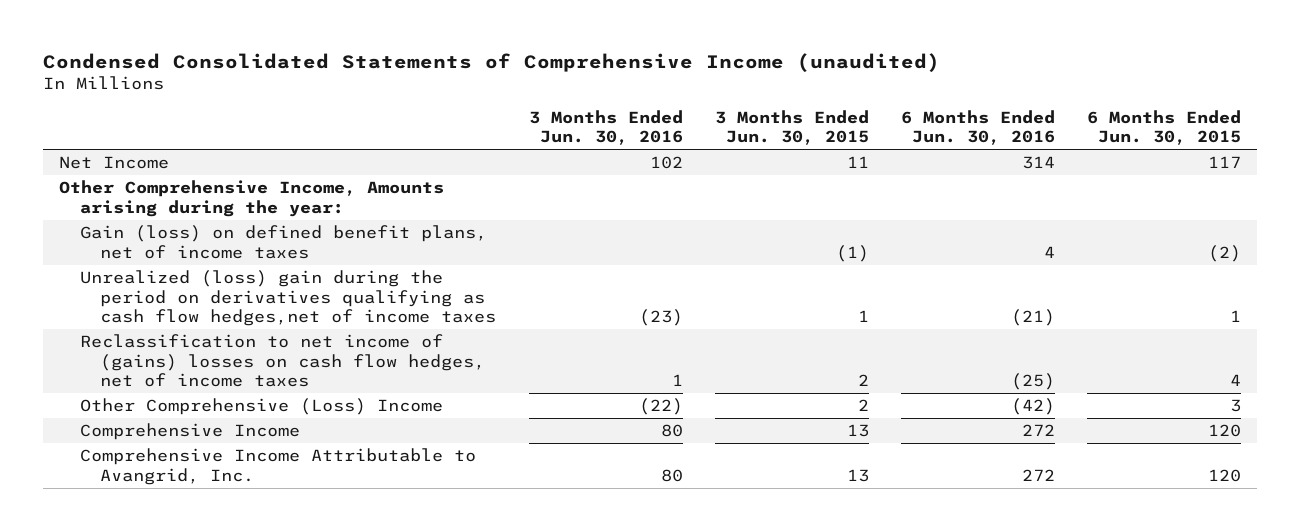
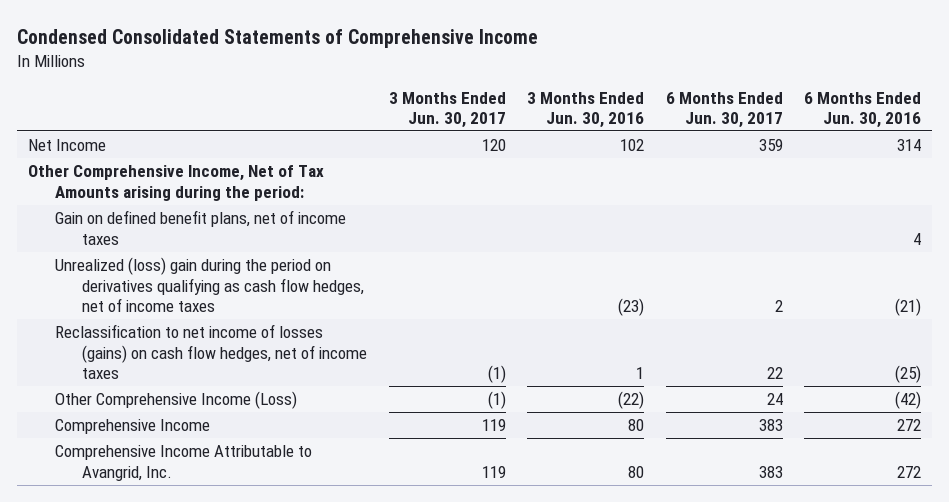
- Condensed Consolidated Statements of Comprehensive Income (unaudited)
+ Condensed Consolidated Statements of Comprehensive Income
- | 3 Months Ended Jun. 30, 2016 | 3 Months Ended Jun. 30, 2015 | 6 Months Ended Jun. 30, 2016 | 6 Months Ended Jun. 30, 2015
+ | 3 Months Ended Jun. 30, 2017 | 3 Months Ended Jun. 30, 2016 | 6 Months Ended Jun. 30, 2017 | 6 Months Ended Jun. 30, 2016
- Other Comprehensive Income, Amounts arising during the year:
- Gain (loss) on defined benefit plans, net of income taxes | | (1) | 4 | (2)
- Unrealized (loss) gain during the period on derivatives qualifying as cash flow hedges,net of income taxes | (23) | 1 | (21) | 1
- Reclassification to net income of (gains) losses on cash flow hedges, net of income taxes | 1 | 2 | (25) | 4
- Other Comprehensive (Loss) Income | (22) | 2 | (42) | 3
+ Other Comprehensive Income, Net of Tax Amounts arising during the period:
+ Gain on defined benefit plans, net of income taxes | | | | 4
+ Unrealized (loss) gain during the period on derivatives qualifying as cash flow hedges, net of income taxes | | (23) | 2 | (21)
+ Reclassification to net income of losses (gains) on cash flow hedges, net of income taxes | (1) | 1 | 22 | (25)
+ Other Comprehensive Income (Loss) | (1) | (22) | 24 | (42)

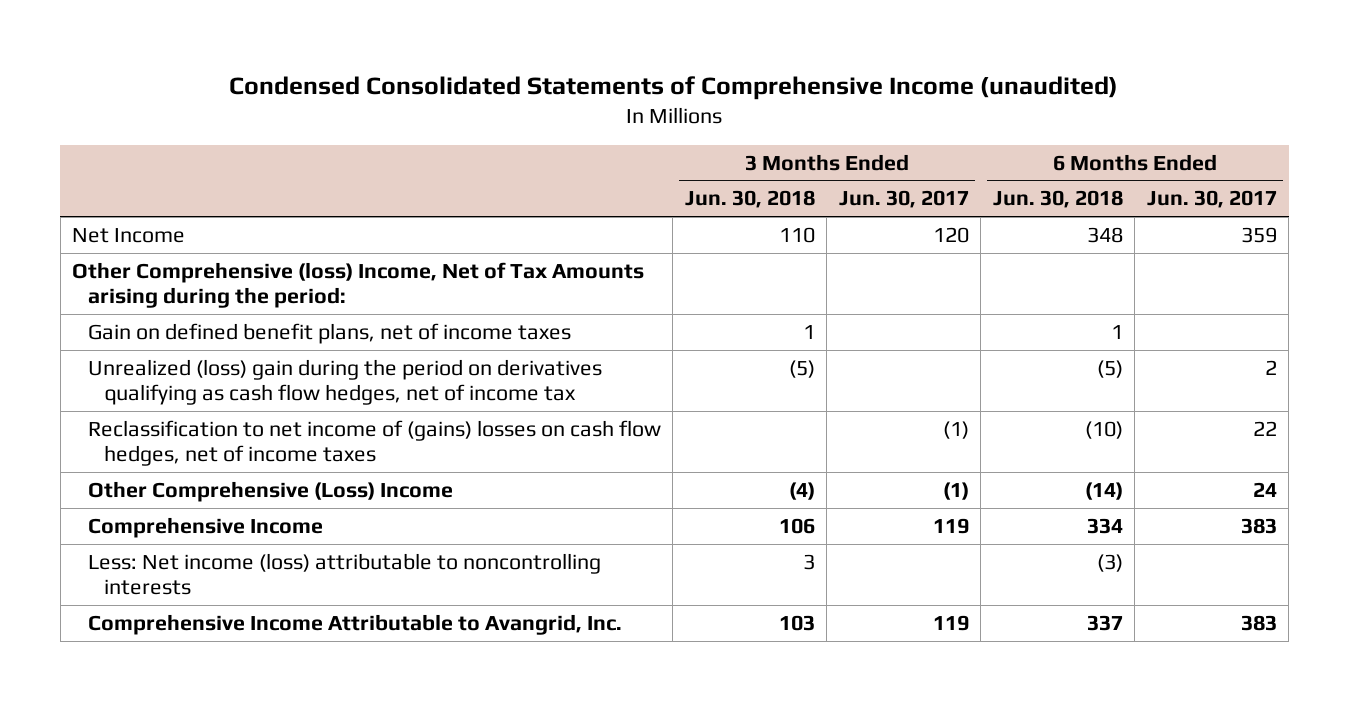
- Condensed Consolidated Statements of Comprehensive Income
+ Condensed Consolidated Statements of Comprehensive Income (unaudited)
- | 3 Months Ended Jun. 30, 2017 | 3 Months Ended Jun. 30, 2016 | 6 Months Ended Jun. 30, 2017 | 6 Months Ended Jun. 30, 2016
+ | 3 Months Ended Jun. 30, 2018 | 3 Months Ended Jun. 30, 2017 | 6 Months Ended Jun. 30, 2018 | 6 Months Ended Jun. 30, 2017
- Other Comprehensive Income, Net of Tax Amounts arising during the period:
+ Other Comprehensive (loss) Income, Net of Tax Amounts arising during the period:
- Unrealized (loss) gain during the period on derivatives qualifying as cash flow hedges, net of income taxes | | (23) | 2 | (21)
- Reclassification to net income of losses (gains) on cash flow hedges, net of income taxes | (1) | 1 | 22 | (25)
- Other Comprehensive Income (Loss) | (1) | (22) | 24 | (42)
+ Unrealized (loss) gain during the period on derivatives qualifying as cash flow hedges, net of income tax | (5) | | (5) | 2
+ Reclassification to net income of (gains) losses on cash flow hedges, net of income taxes | | (1) | (10) | 22
+ Other Comprehensive (Loss) Income | (4) | (1) | (14) | 24
+ Less: Net income (loss) attributable to noncontrolling interests | 3 | | (3) |

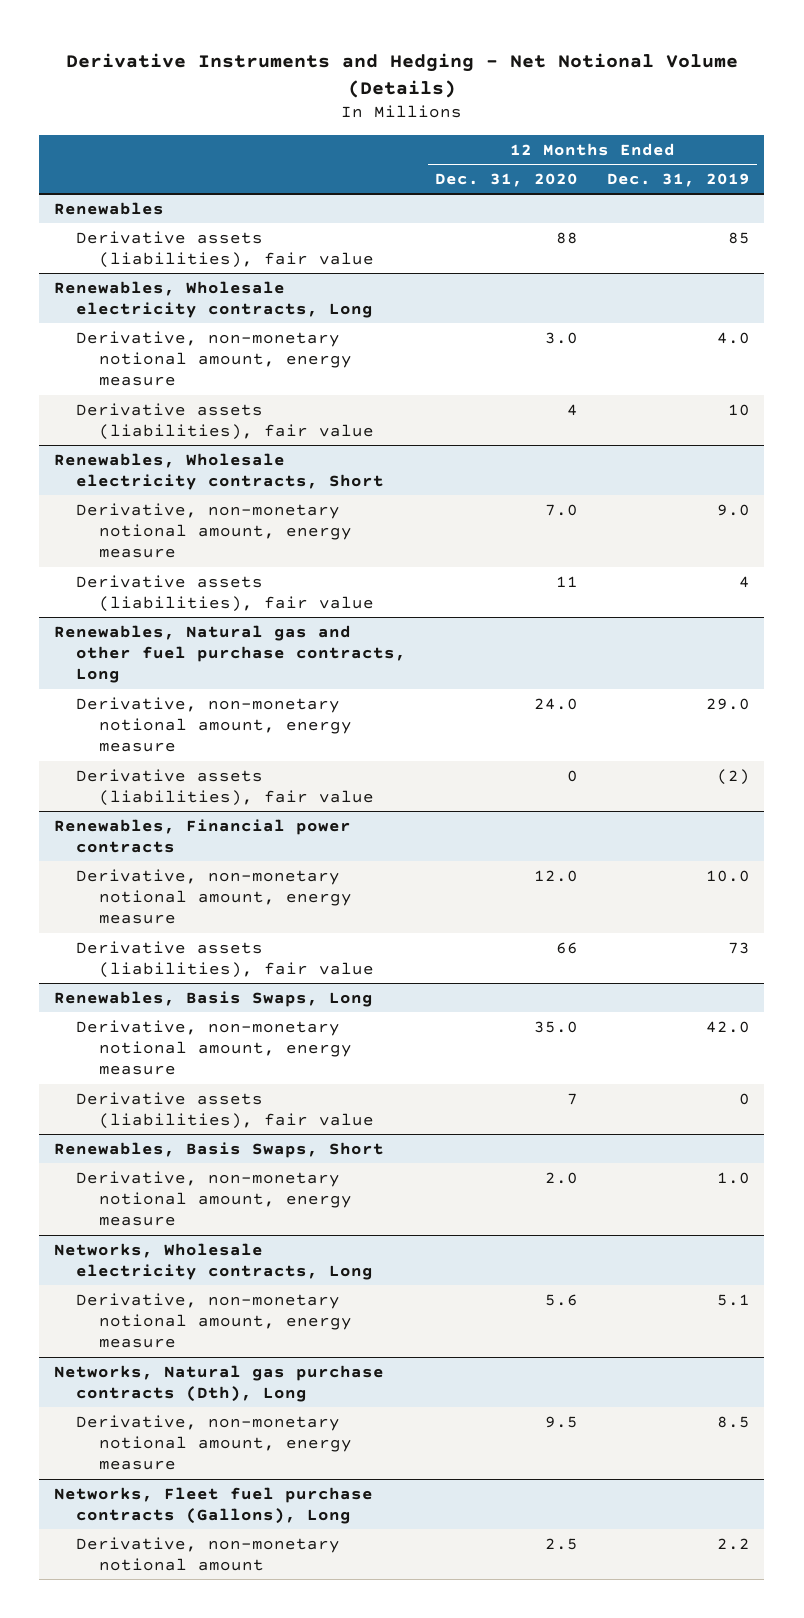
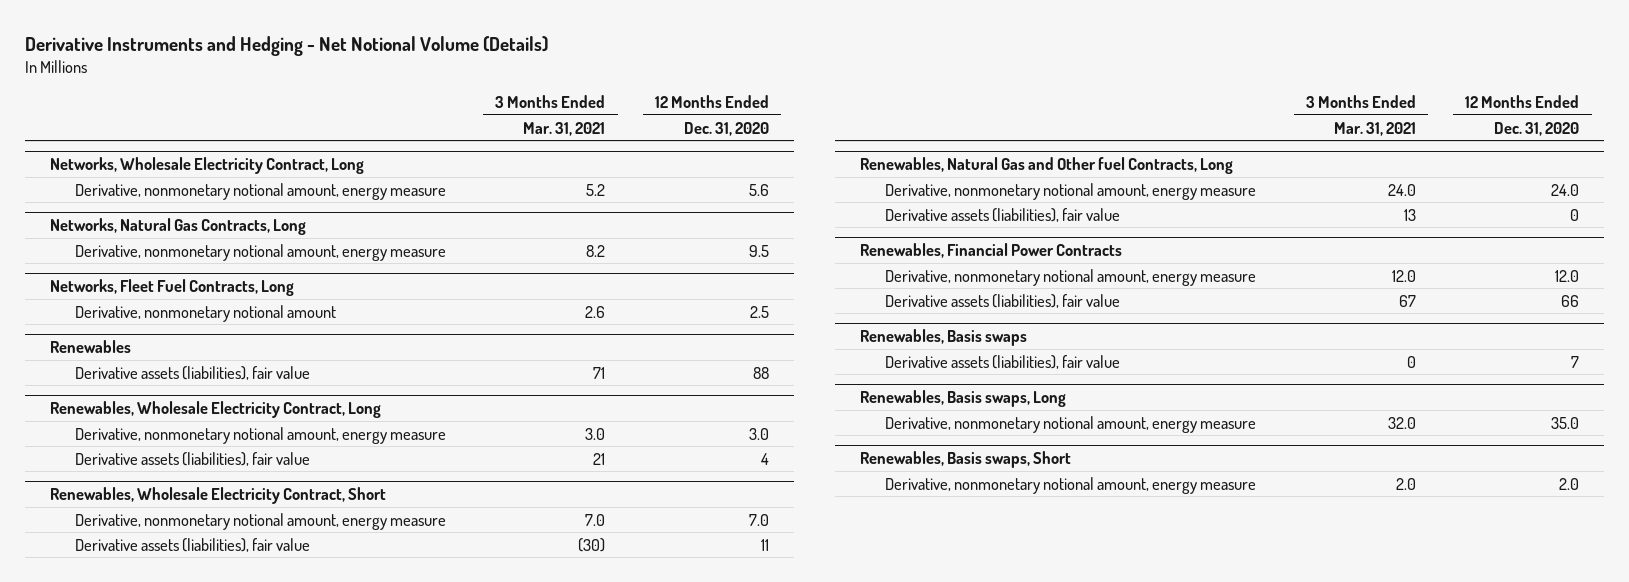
- | 12 Months Ended Dec. 31, 2020 | 12 Months Ended Dec. 31, 2019
+ | 3 Months Ended Mar. 31, 2021 | 12 Months Ended Dec. 31, 2020
+ Networks, Wholesale Electricity Contract, Long
+ Derivative, nonmonetary notional amount, energy measure | 5.2 | 5.6
+ Networks, Natural Gas Contracts, Long
+ Derivative, nonmonetary notional amount, energy measure | 8.2 | 9.5
+ Networks, Fleet Fuel Contracts, Long
+ Derivative, nonmonetary notional amount | 2.6 | 2.5
- Renewables, Wholesale electricity contracts, Long
- Derivative, non-monetary notional amount, energy measure | 3.0 | 4.0
+ Renewables, Wholesale Electricity Contract, Long
+ Derivative, nonmonetary notional amount, energy measure | 3.0 | 3.0
- Renewables, Wholesale electricity contracts, Short
- Derivative, non-monetary notional amount, energy measure | 7.0 | 9.0
+ Renewables, Wholesale Electricity Contract, Short
+ Derivative, nonmonetary notional amount, energy measure | 7.0 | 7.0
- Renewables, Natural gas and other fuel purchase contracts, Long
- Derivative, non-monetary notional amount, energy measure | 24.0 | 29.0
+ Renewables, Natural Gas and Other fuel Contracts, Long
+ Derivative, nonmonetary notional amount, energy measure | 24.0 | 24.0
- Renewables, Financial power contracts
- Derivative, non-monetary notional amount, energy measure | 12.0 | 10.0
+ Renewables, Financial Power Contracts
+ Derivative, nonmonetary notional amount, energy measure | 12.0 | 12.0
- Renewables, Basis Swaps, Long
- Derivative, non-monetary notional amount, energy measure | 35.0 | 42.0
+ Renewables, Basis swaps
- Renewables, Basis Swaps, Short
- Derivative, non-monetary notional amount, energy measure | 2.0 | 1.0
- Networks, Wholesale electricity contracts, Long
- Derivative, non-monetary notional amount, energy measure | 5.6 | 5.1
- Networks, Natural gas purchase contracts (Dth), Long
- Derivative, non-monetary notional amount, energy measure | 9.5 | 8.5
- Networks, Fleet fuel purchase contracts (Gallons), Long
- Derivative, non-monetary notional amount | 2.5 | 2.2
+ Renewables, Basis swaps, Long
+ Derivative, nonmonetary notional amount, energy measure | 32.0 | 35.0
+ Renewables, Basis swaps, Short
+ Derivative, nonmonetary notional amount, energy measure | 2.0 | 2.0

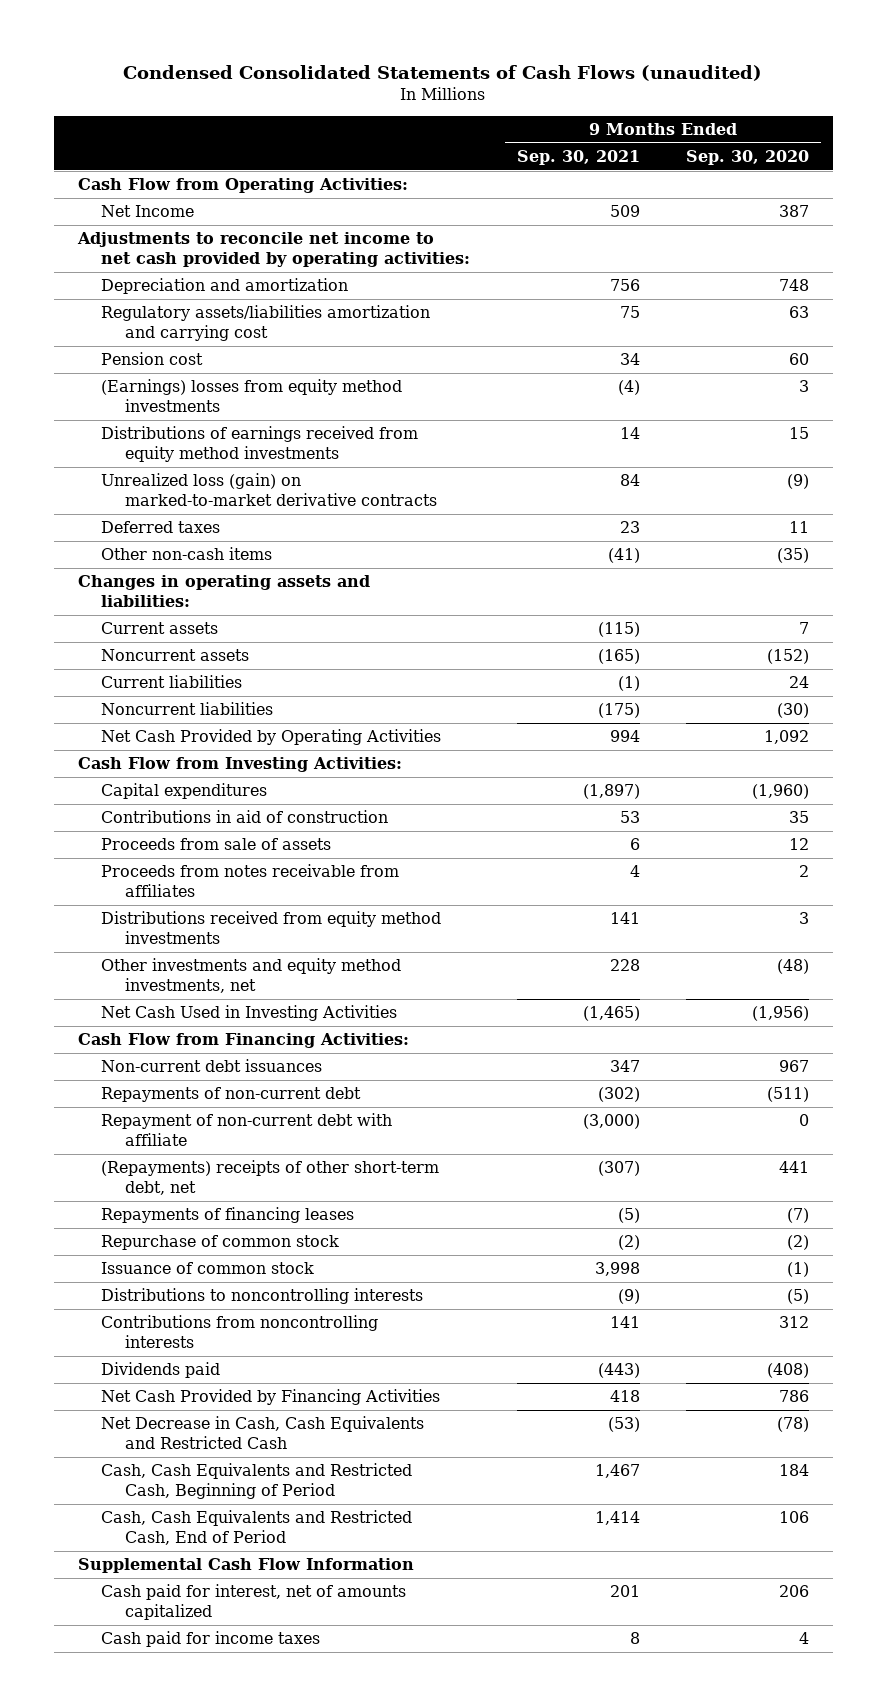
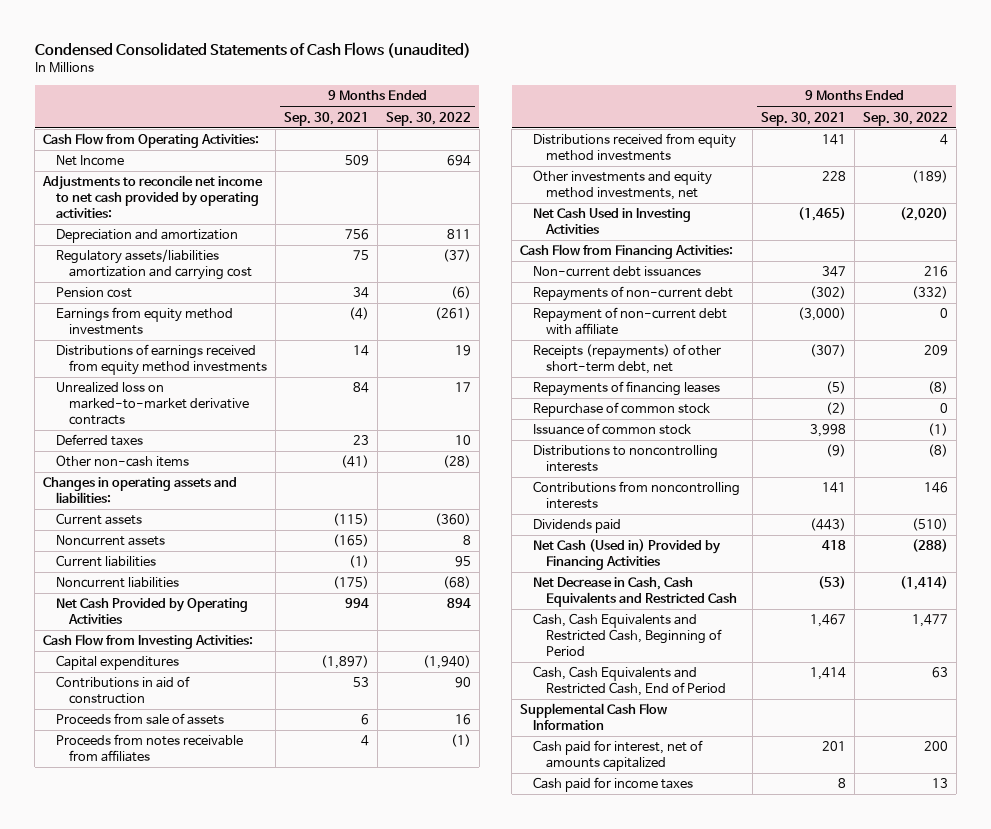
- | 9 Months Ended Sep. 30, 2021 | 9 Months Ended Sep. 30, 2020
+ | 9 Months Ended Sep. 30, 2021 | 9 Months Ended Sep. 30, 2022
- (Earnings) losses from equity method investments | (4) | 3
+ Earnings from equity method investments | (4) | (261)
- Unrealized loss (gain) on marked-to-market derivative contracts | 84 | (9)
+ Unrealized loss on marked-to-market derivative contracts | 84 | 17
- (Repayments) receipts of other short-term debt, net | (307) | 441
+ Receipts (repayments) of other short-term debt, net | (307) | 209
- Net Cash Provided by Financing Activities | 418 | 786
+ Net Cash (Used in) Provided by Financing Activities | 418 | (288)

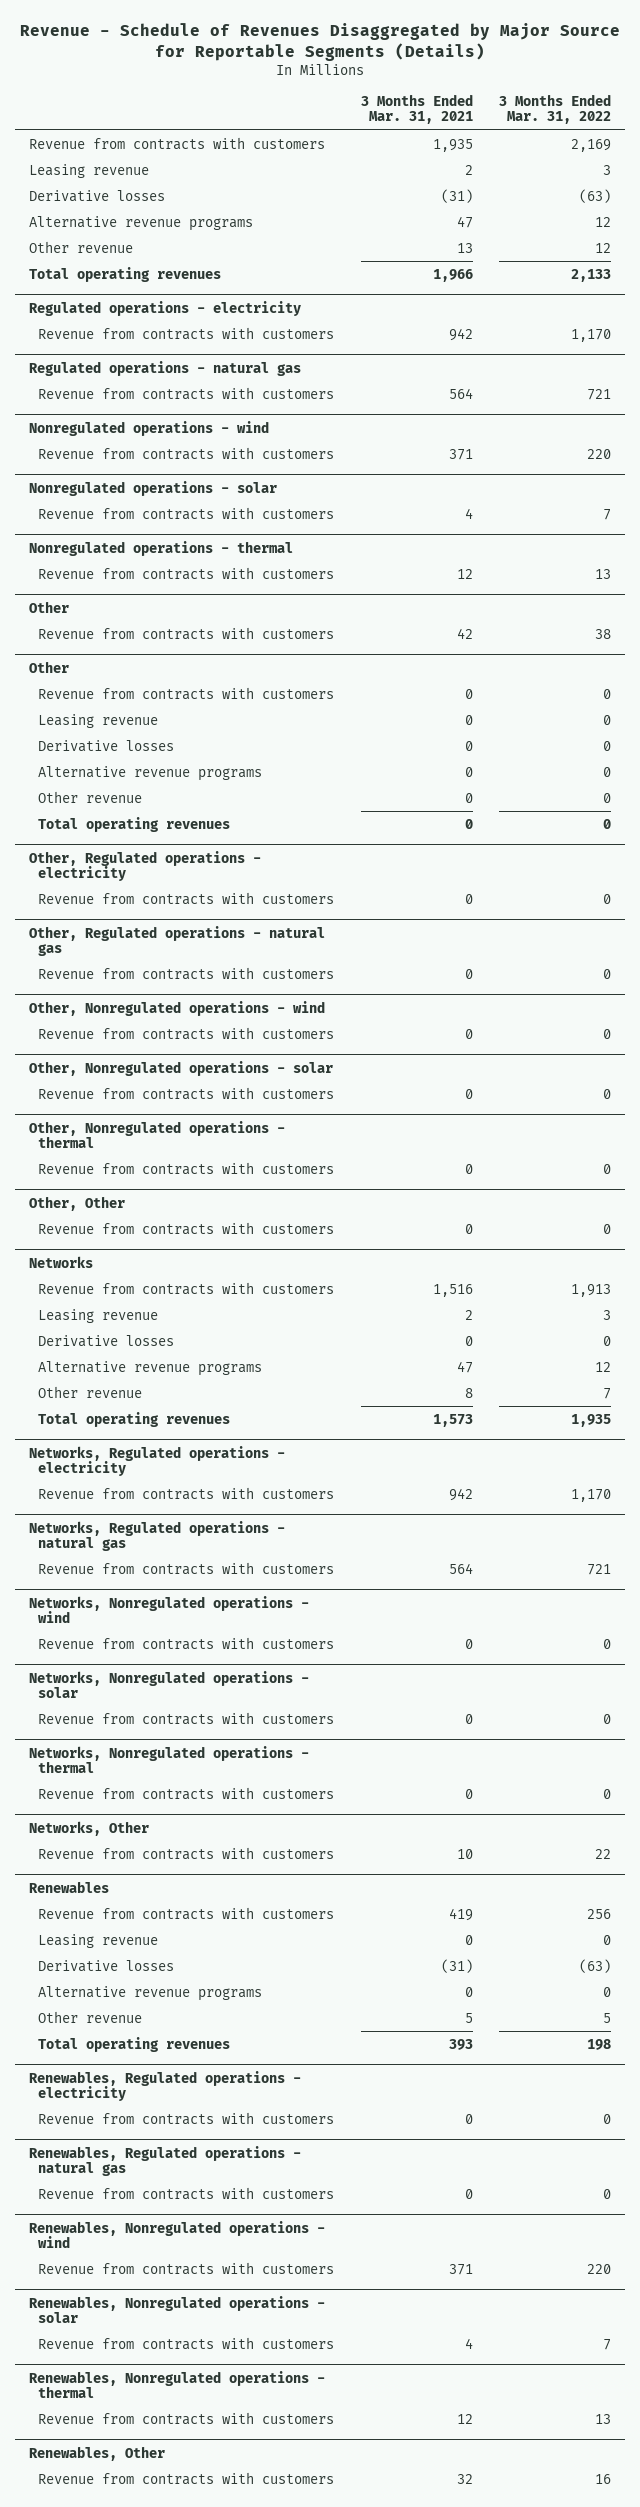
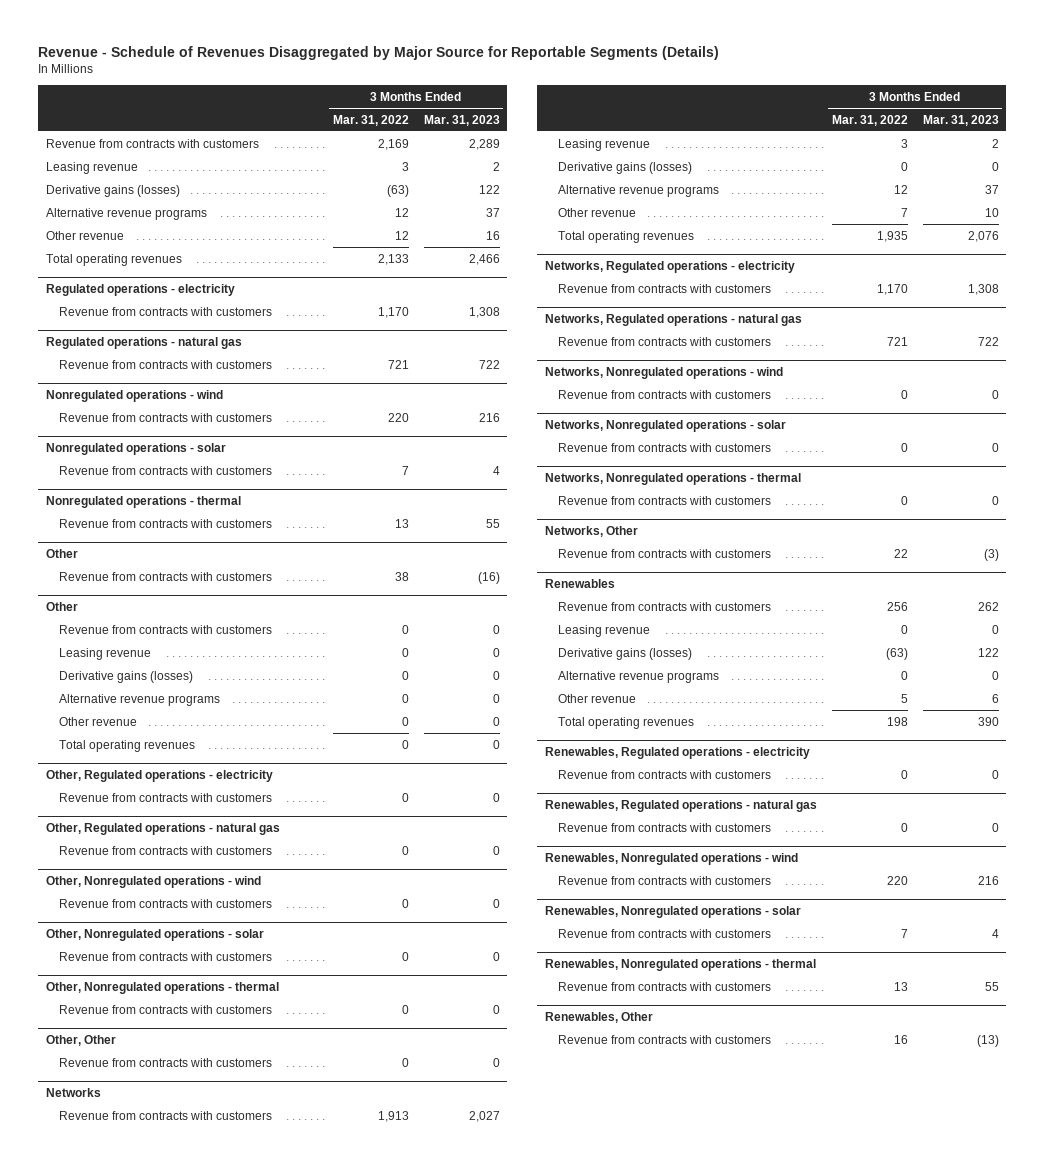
- | 3 Months Ended Mar. 31, 2021 | 3 Months Ended Mar. 31, 2022
+ | 3 Months Ended Mar. 31, 2022 | 3 Months Ended Mar. 31, 2023
- Derivative losses | (31) | (63)
+ Derivative gains (losses) | (63) | 122
@ Other
- Derivative losses | 0 | 0
+ Derivative gains (losses) | 0 | 0
@ Networks
- Derivative losses | 0 | 0
+ Derivative gains (losses) | 0 | 0
@ Renewables
- Derivative losses | (31) | (63)
+ Derivative gains (losses) | (63) | 122

